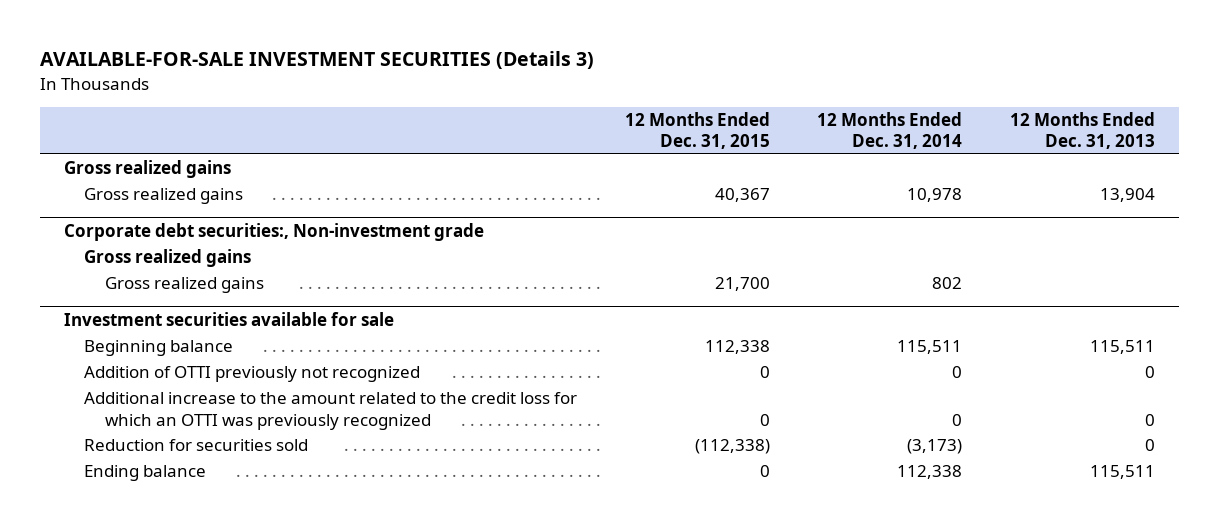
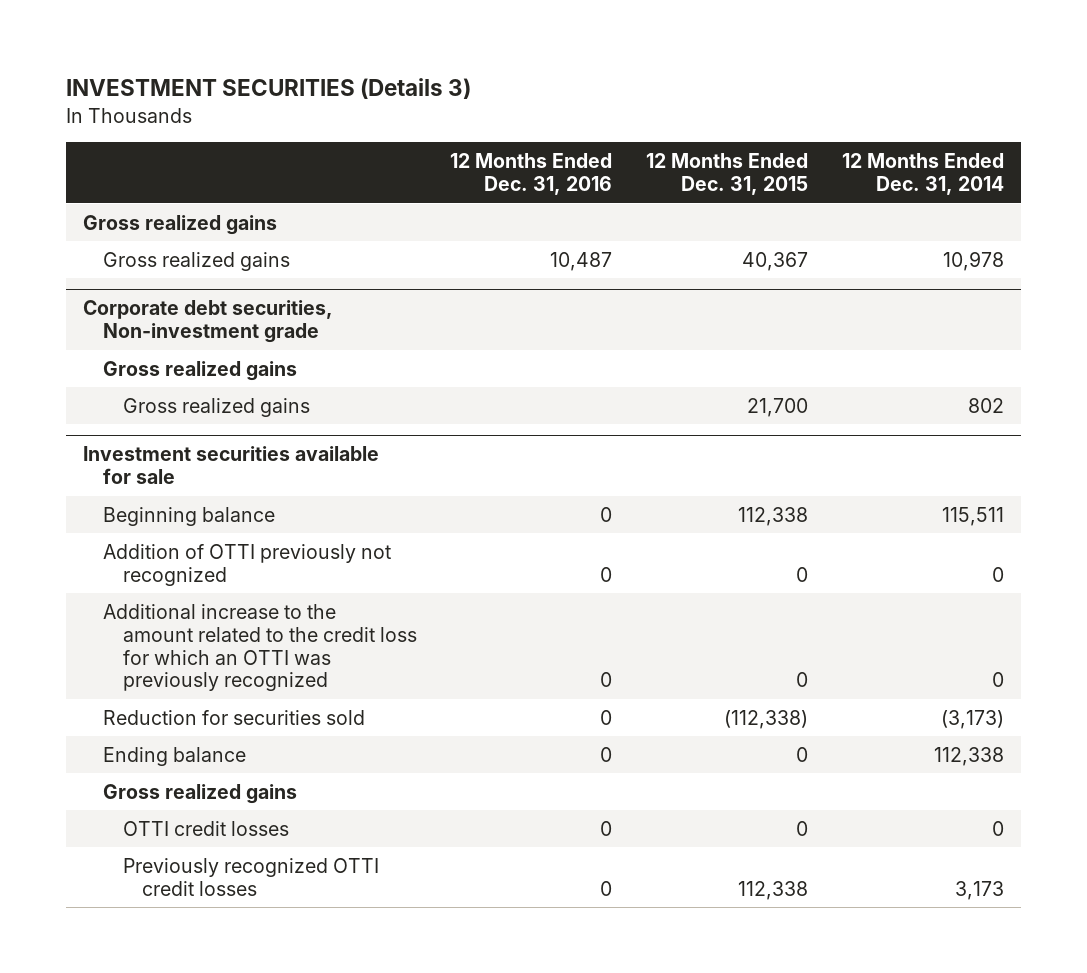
- AVAILABLE-FOR-SALE INVESTMENT SECURITIES (Details 3)
+ INVESTMENT SECURITIES (Details 3)
- | 12 Months Ended Dec. 31, 2015 | 12 Months Ended Dec. 31, 2014 | 12 Months Ended Dec. 31, 2013
+ | 12 Months Ended Dec. 31, 2016 | 12 Months Ended Dec. 31, 2015 | 12 Months Ended Dec. 31, 2014
- Corporate debt securities:, Non-investment grade
+ Corporate debt securities, Non-investment grade
@ Investment securities available for sale
+ Gross realized gains
+ OTTI credit losses | 0 | 0 | 0
+ Previously recognized OTTI credit losses | 0 | 112,338 | 3,173

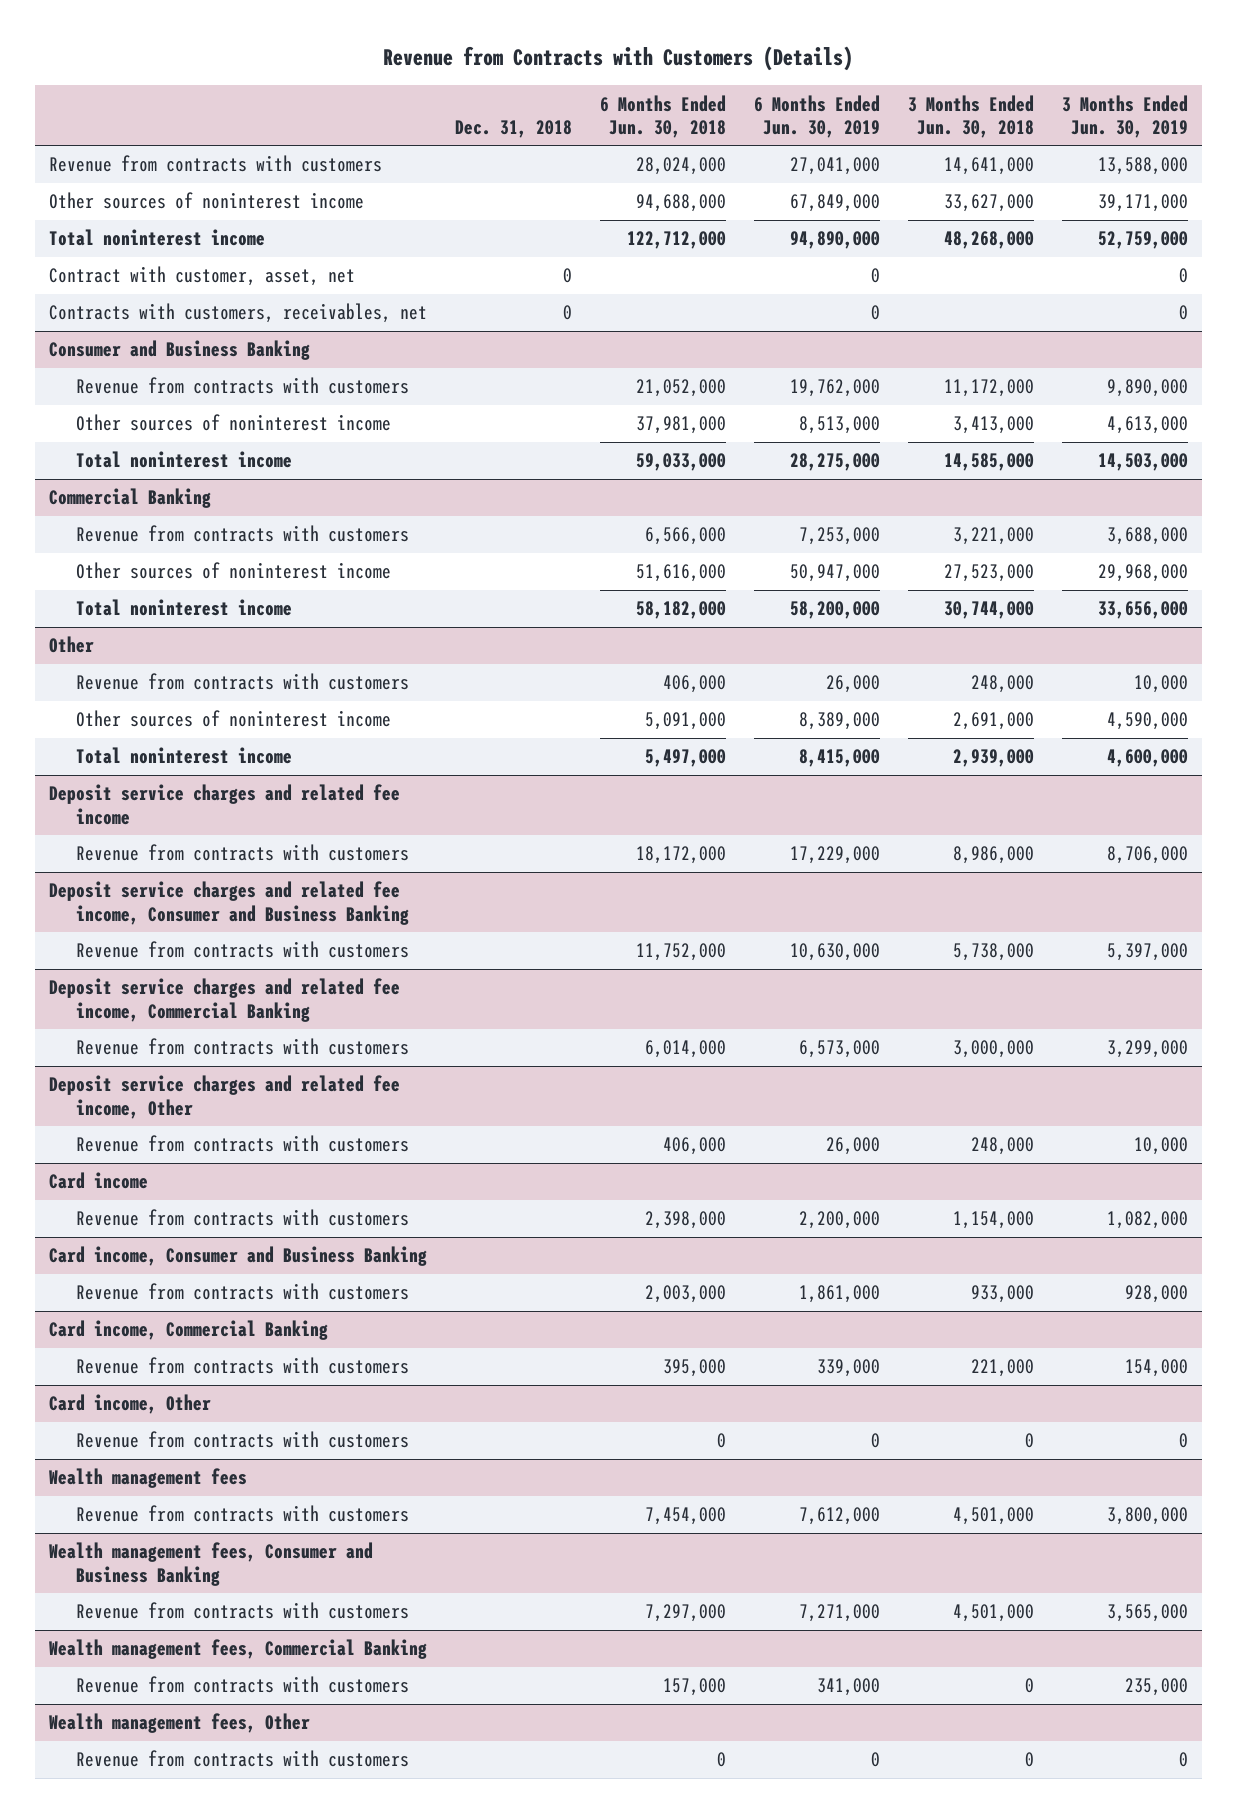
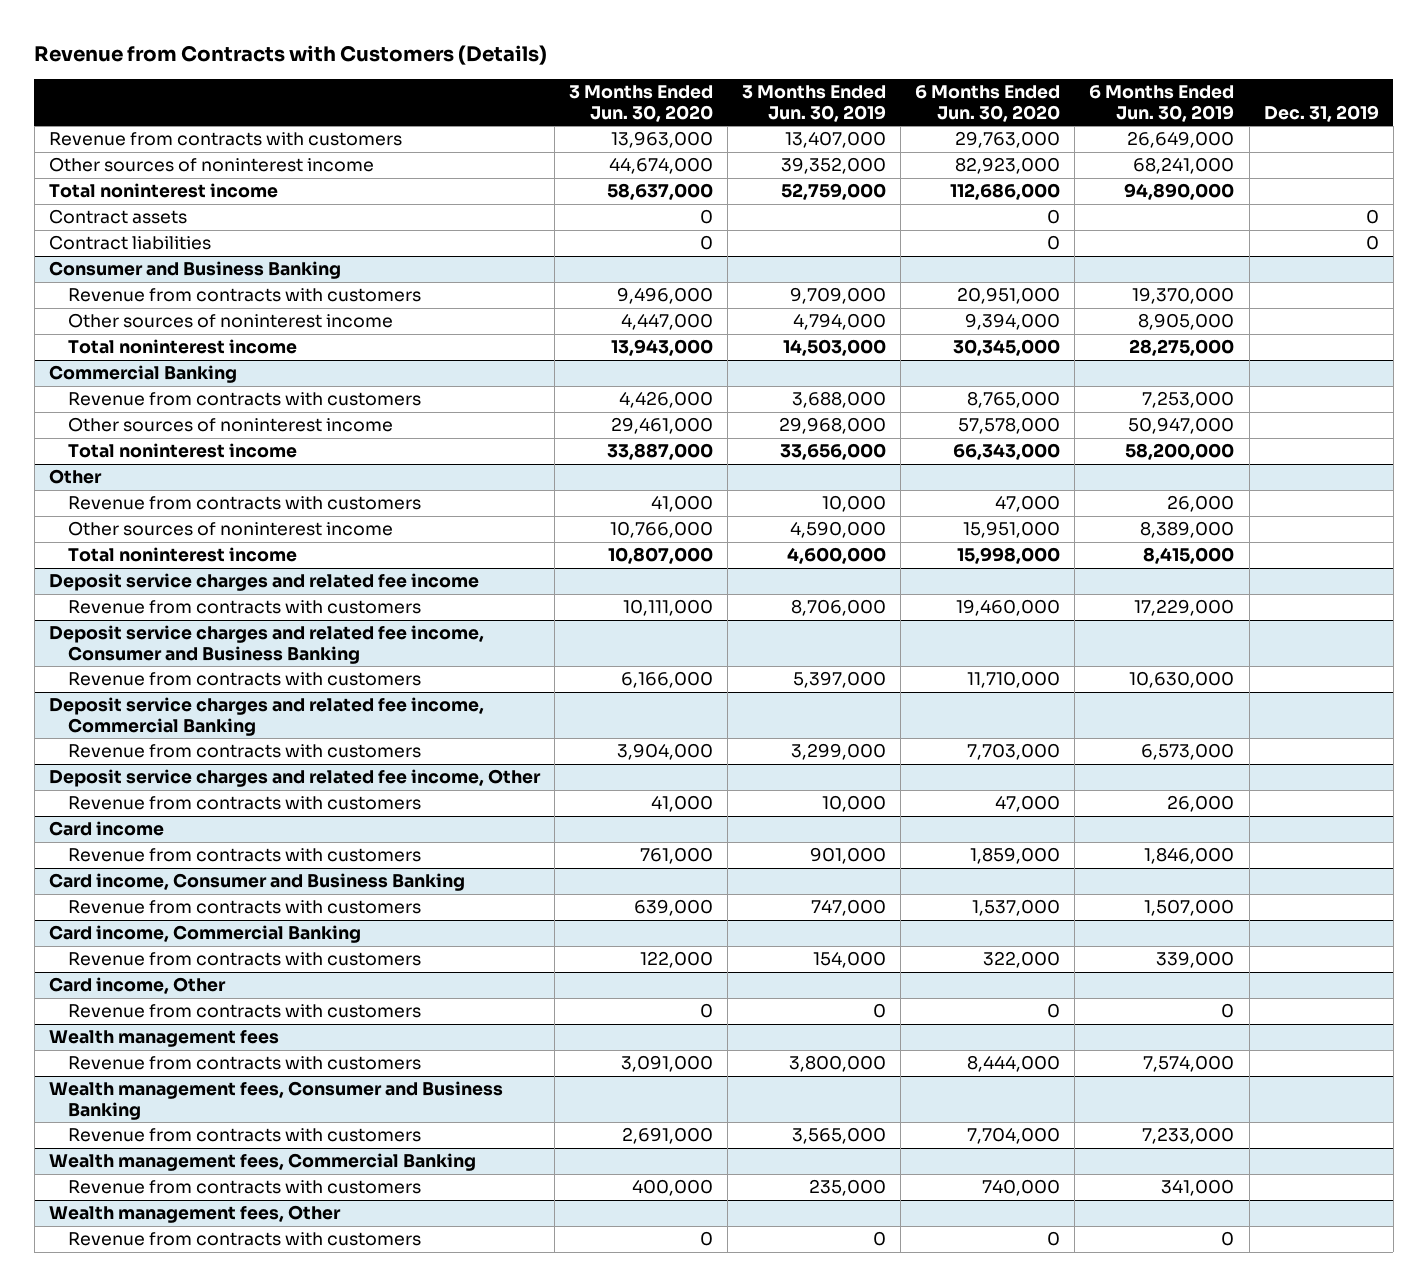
- | Dec. 31, 2018 | 6 Months Ended Jun. 30, 2018 | 6 Months Ended Jun. 30, 2019 | 3 Months Ended Jun. 30, 2018 | 3 Months Ended Jun. 30, 2019
+ | 3 Months Ended Jun. 30, 2020 | 3 Months Ended Jun. 30, 2019 | 6 Months Ended Jun. 30, 2020 | 6 Months Ended Jun. 30, 2019 | Dec. 31, 2019
- Revenue from contracts with customers | | 28,024,000 | 27,041,000 | 14,641,000 | 13,588,000
- Other sources of noninterest income | | 94,688,000 | 67,849,000 | 33,627,000 | 39,171,000
+ Revenue from contracts with customers | 13,963,000 | 13,407,000 | 29,763,000 | 26,649,000 |
+ Other sources of noninterest income | 44,674,000 | 39,352,000 | 82,923,000 | 68,241,000 |
- Contract with customer, asset, net | 0 | | 0 | | 0
- Contracts with customers, receivables, net | 0 | | 0 | | 0
+ Contract assets | 0 | | 0 | | 0
+ Contract liabilities | 0 | | 0 | | 0
@ Consumer and Business Banking
- Revenue from contracts with customers | | 21,052,000 | 19,762,000 | 11,172,000 | 9,890,000
- Other sources of noninterest income | | 37,981,000 | 8,513,000 | 3,413,000 | 4,613,000
+ Revenue from contracts with customers | 9,496,000 | 9,709,000 | 20,951,000 | 19,370,000 |
+ Other sources of noninterest income | 4,447,000 | 4,794,000 | 9,394,000 | 8,905,000 |
@ Card income
- Revenue from contracts with customers | | 2,398,000 | 2,200,000 | 1,154,000 | 1,082,000
+ Revenue from contracts with customers | 761,000 | 901,000 | 1,859,000 | 1,846,000 |
@ Card income, Consumer and Business Banking
- Revenue from contracts with customers | | 2,003,000 | 1,861,000 | 933,000 | 928,000
+ Revenue from contracts with customers | 639,000 | 747,000 | 1,537,000 | 1,507,000 |
@ Wealth management fees
- Revenue from contracts with customers | | 7,454,000 | 7,612,000 | 4,501,000 | 3,800,000
+ Revenue from contracts with customers | 3,091,000 | 3,800,000 | 8,444,000 | 7,574,000 |
@ Wealth management fees, Consumer and Business Banking
- Revenue from contracts with customers | | 7,297,000 | 7,271,000 | 4,501,000 | 3,565,000
+ Revenue from contracts with customers | 2,691,000 | 3,565,000 | 7,704,000 | 7,233,000 |

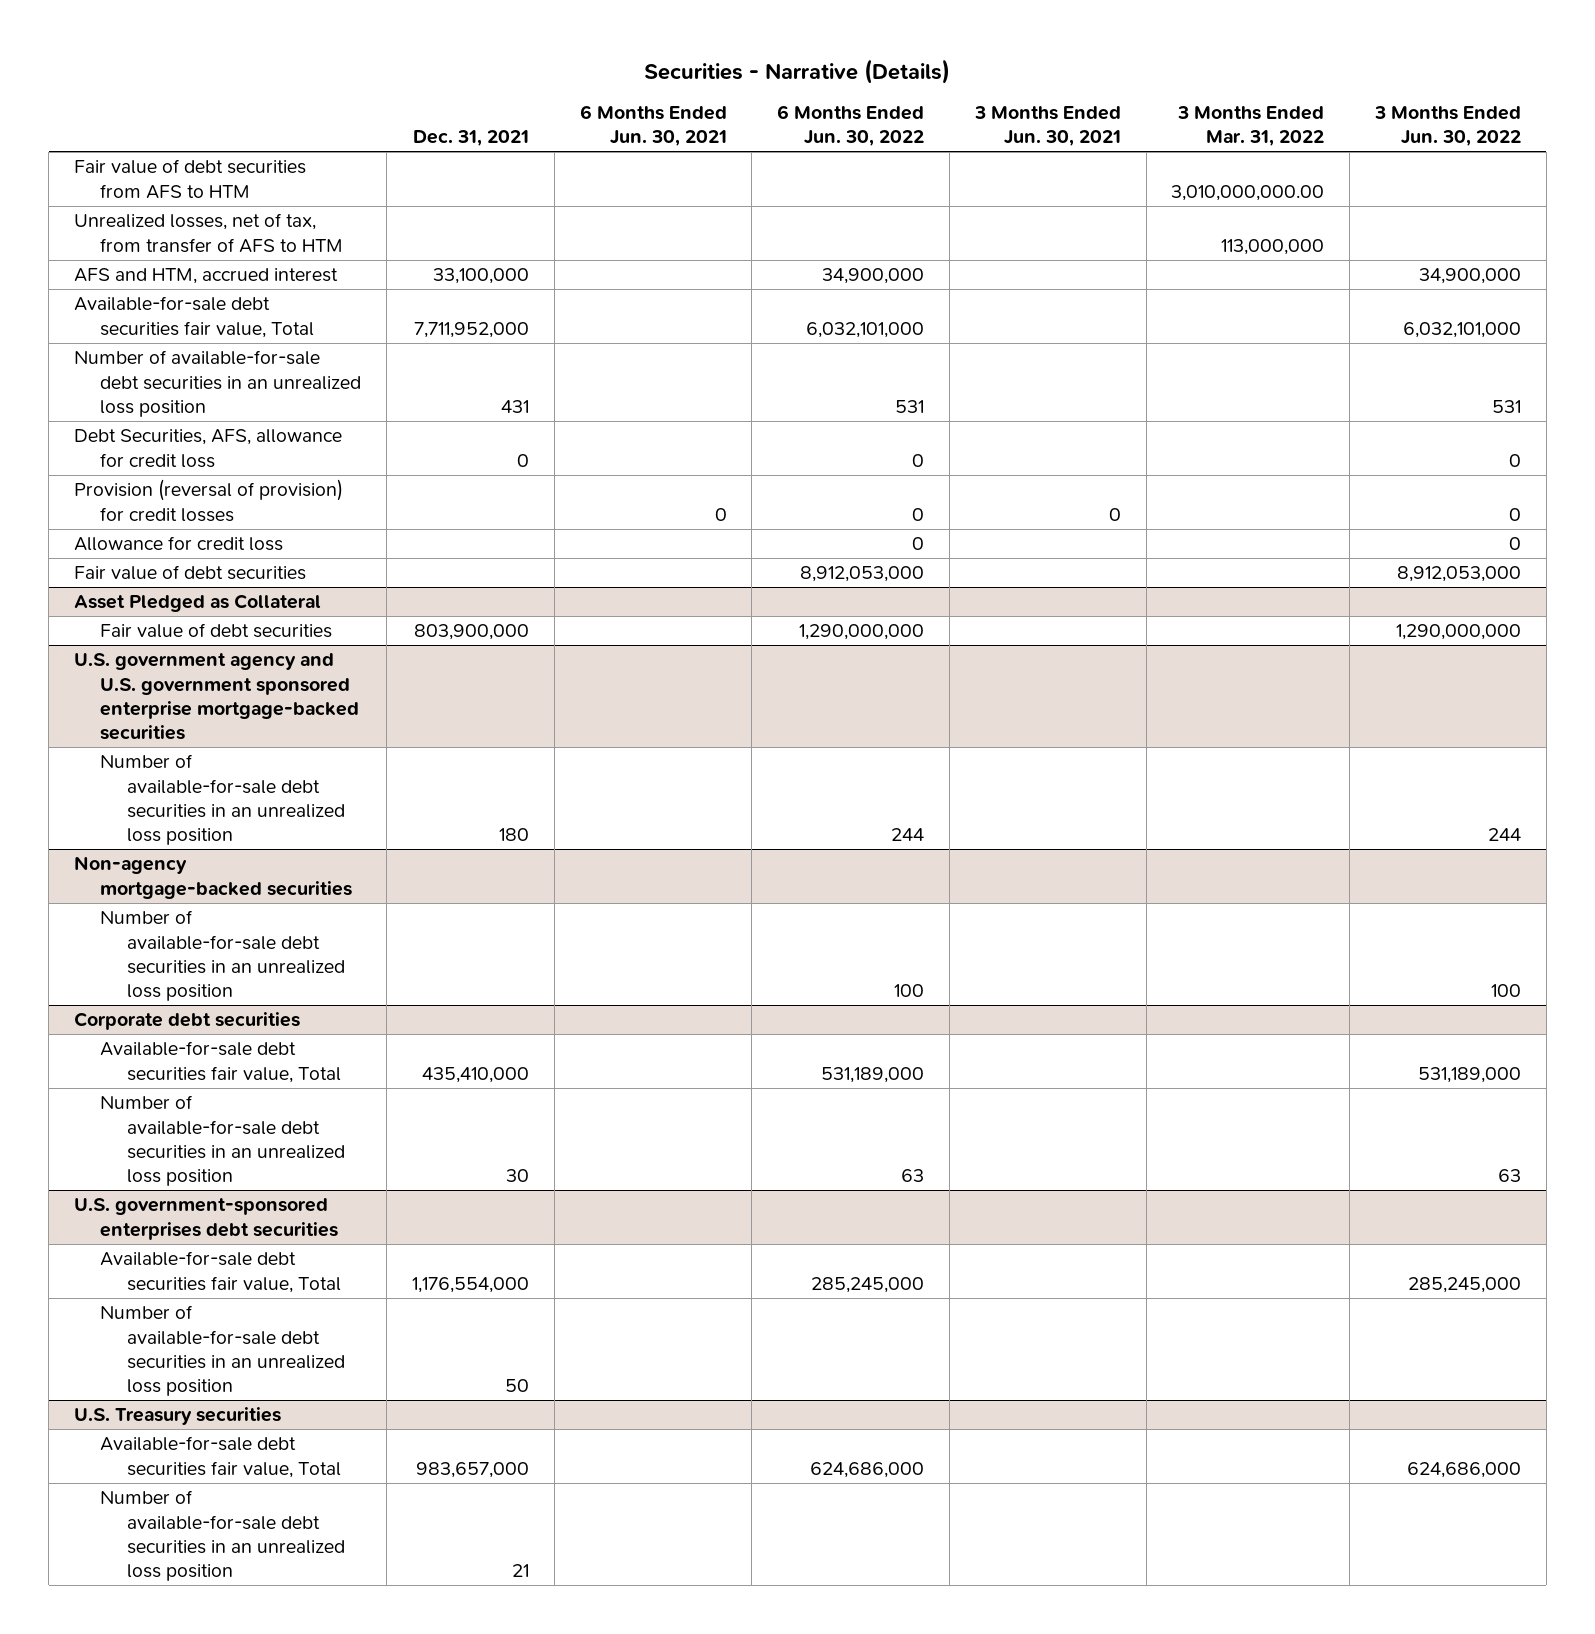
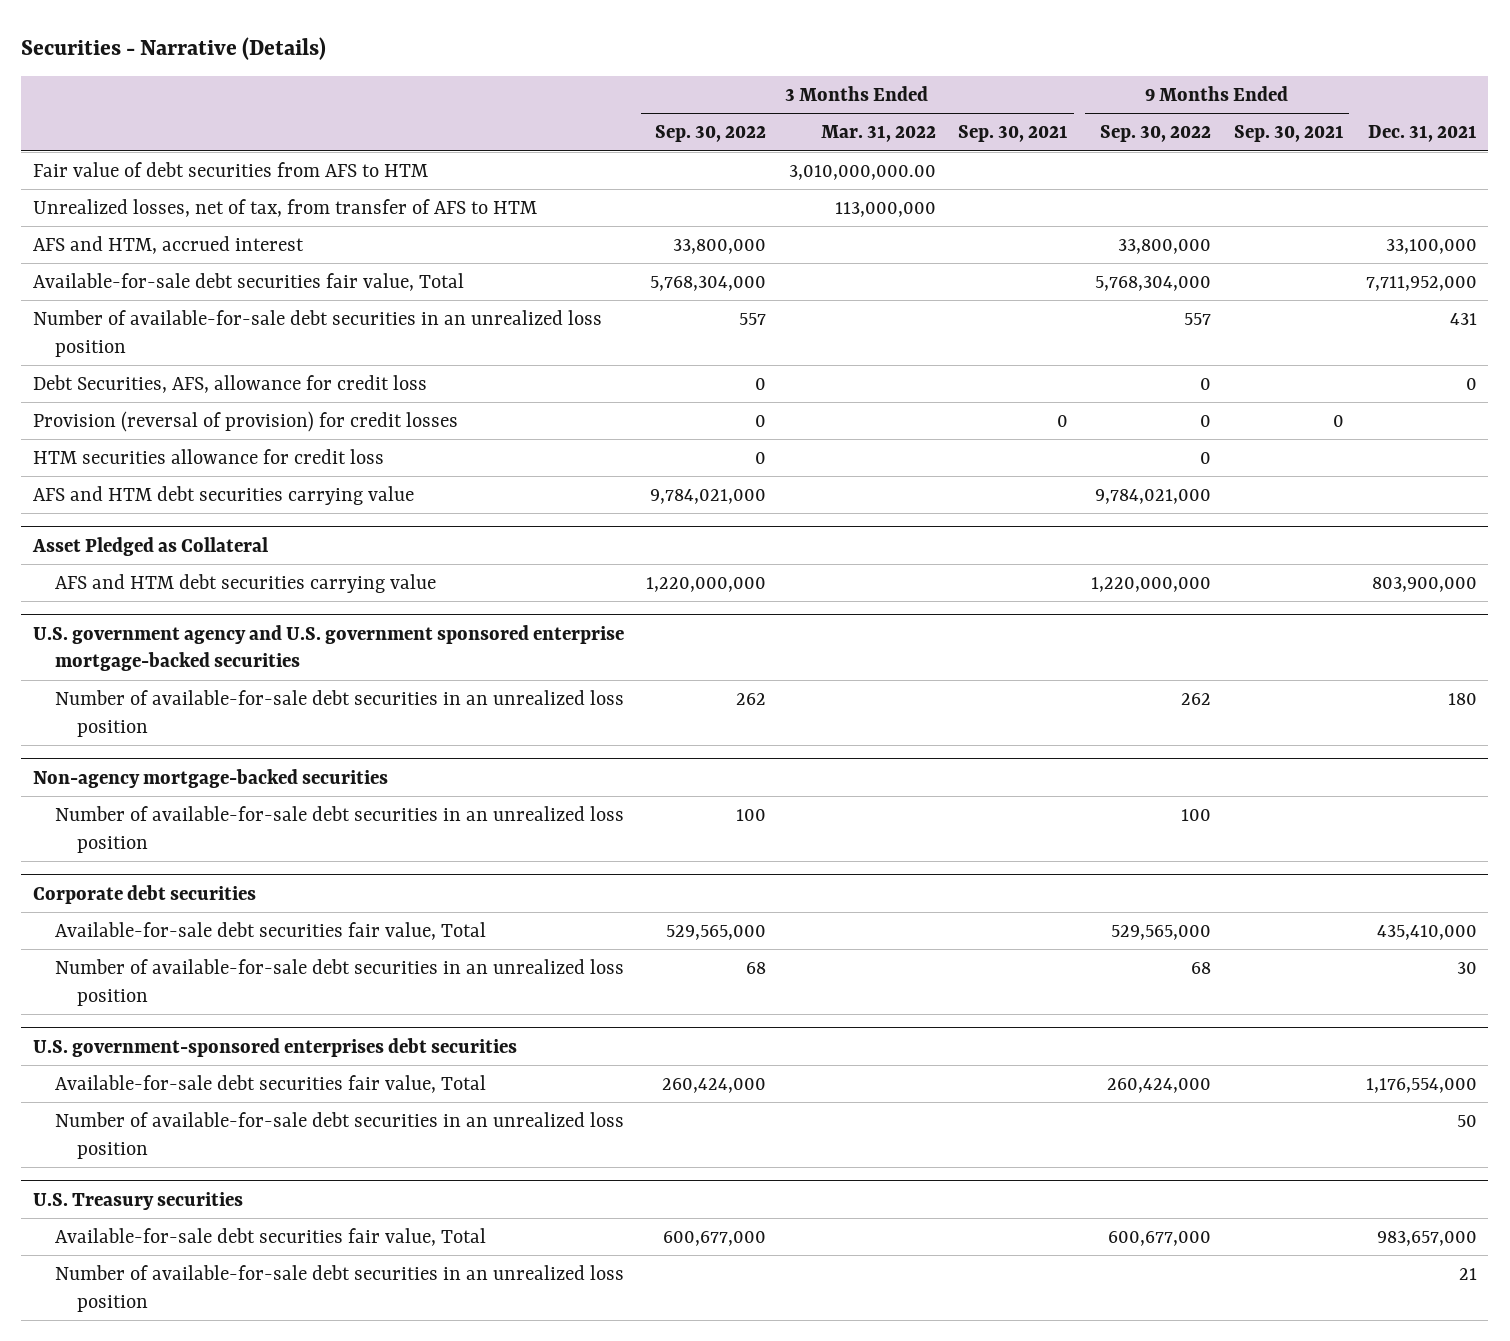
- | Dec. 31, 2021 | 6 Months Ended Jun. 30, 2021 | 6 Months Ended Jun. 30, 2022 | 3 Months Ended Jun. 30, 2021 | 3 Months Ended Mar. 31, 2022 | 3 Months Ended Jun. 30, 2022
+ | 3 Months Ended Sep. 30, 2022 | 3 Months Ended Mar. 31, 2022 | 3 Months Ended Sep. 30, 2021 | 9 Months Ended Sep. 30, 2022 | 9 Months Ended Sep. 30, 2021 | Dec. 31, 2021
- Allowance for credit loss | | | 0 | | | 0
- Fair value of debt securities | | | 8,912,053,000 | | | 8,912,053,000
+ HTM securities allowance for credit loss | 0 | | | 0 | |
+ AFS and HTM debt securities carrying value | 9,784,021,000 | | | 9,784,021,000 | |
@ Asset Pledged as Collateral
- Fair value of debt securities | 803,900,000 | | 1,290,000,000 | | | 1,290,000,000
+ AFS and HTM debt securities carrying value | 1,220,000,000 | | | 1,220,000,000 | | 803,900,000

